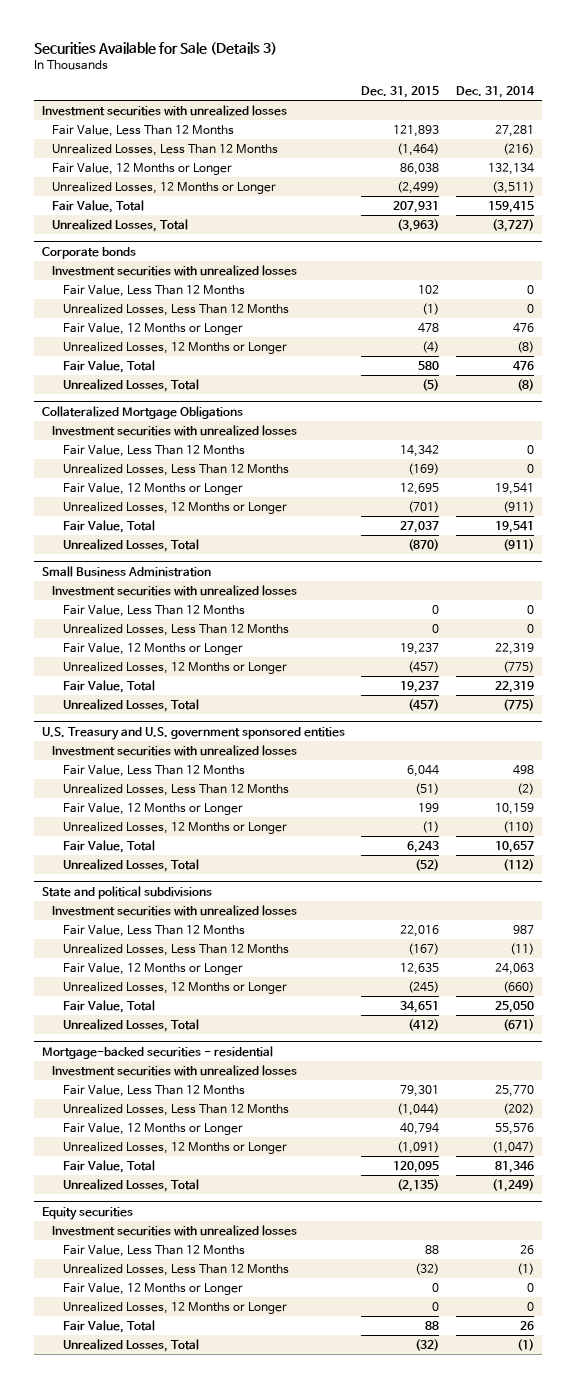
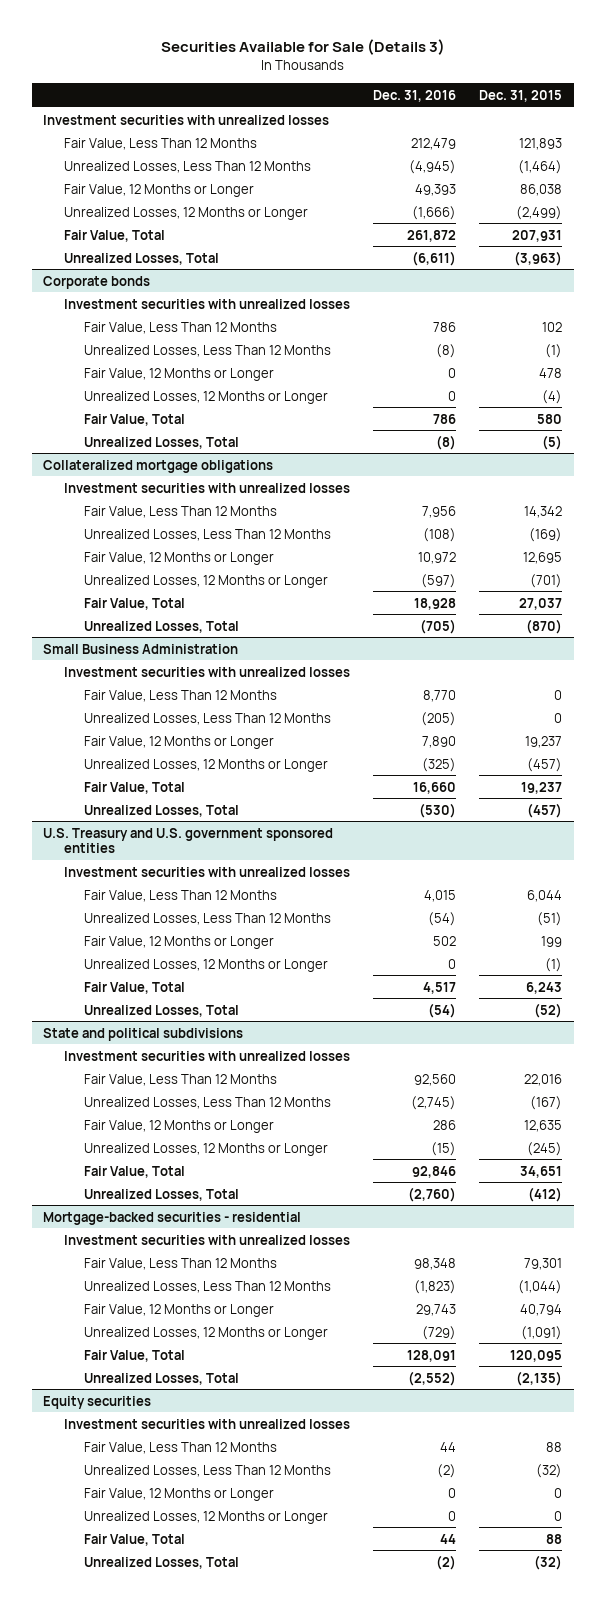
- | Dec. 31, 2015 | Dec. 31, 2014
+ | Dec. 31, 2016 | Dec. 31, 2015
- Collateralized Mortgage Obligations
+ Collateralized mortgage obligations

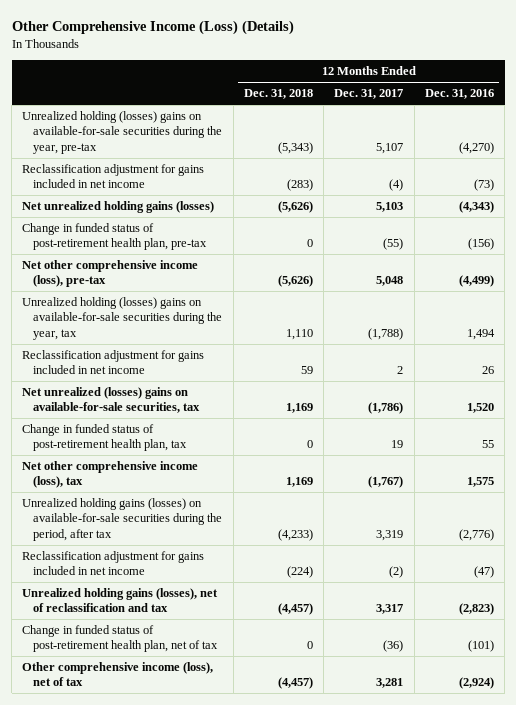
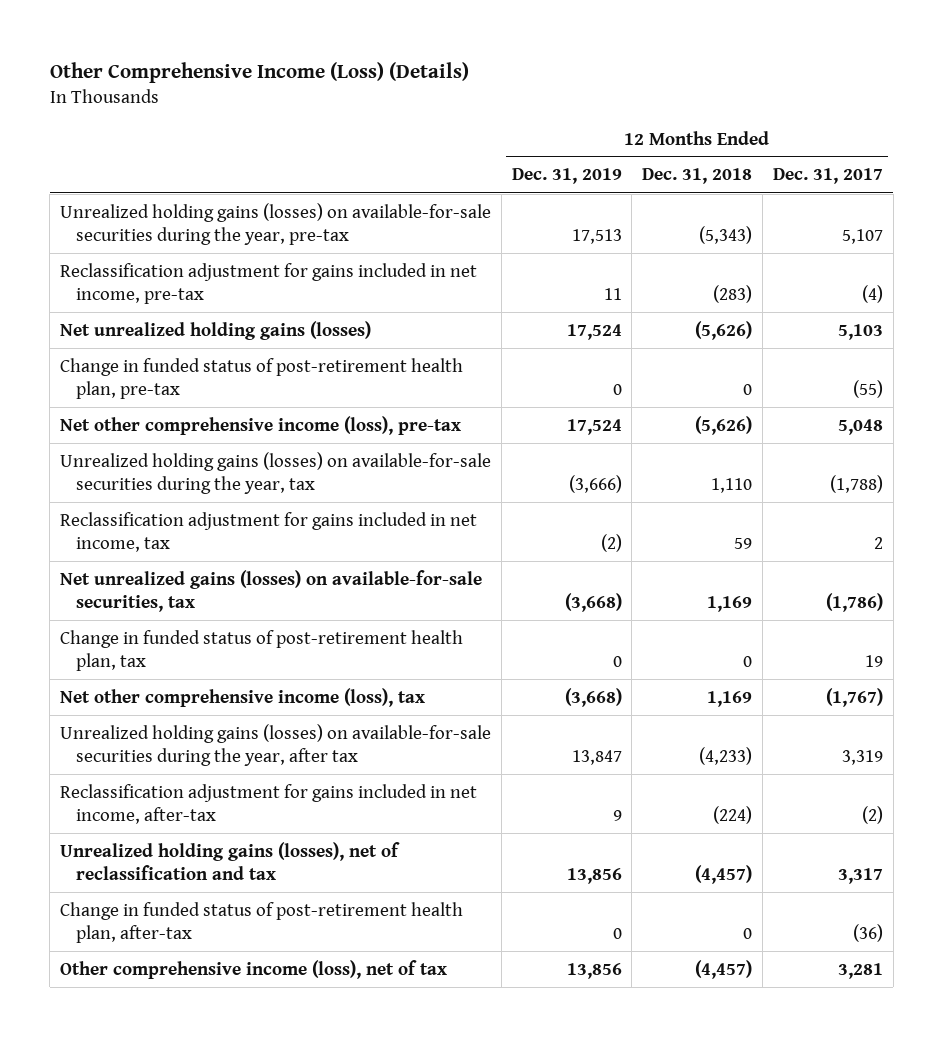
- | 12 Months Ended Dec. 31, 2018 | 12 Months Ended Dec. 31, 2017 | 12 Months Ended Dec. 31, 2016
+ | 12 Months Ended Dec. 31, 2019 | 12 Months Ended Dec. 31, 2018 | 12 Months Ended Dec. 31, 2017
- Unrealized holding (losses) gains on available-for-sale securities during the year, pre-tax | (5,343) | 5,107 | (4,270)
- Reclassification adjustment for gains included in net income | (283) | (4) | (73)
+ Unrealized holding gains (losses) on available-for-sale securities during the year, pre-tax | 17,513 | (5,343) | 5,107
+ Reclassification adjustment for gains included in net income, pre-tax | 11 | (283) | (4)
- Unrealized holding (losses) gains on available-for-sale securities during the year, tax | 1,110 | (1,788) | 1,494
- Reclassification adjustment for gains included in net income | 59 | 2 | 26
- Net unrealized (losses) gains on available-for-sale securities, tax | 1,169 | (1,786) | 1,520
+ Unrealized holding gains (losses) on available-for-sale securities during the year, tax | (3,666) | 1,110 | (1,788)
+ Reclassification adjustment for gains included in net income, tax | (2) | 59 | 2
+ Net unrealized gains (losses) on available-for-sale securities, tax | (3,668) | 1,169 | (1,786)
- Unrealized holding gains (losses) on available-for-sale securities during the period, after tax | (4,233) | 3,319 | (2,776)
- Reclassification adjustment for gains included in net income | (224) | (2) | (47)
+ Unrealized holding gains (losses) on available-for-sale securities during the year, after tax | 13,847 | (4,233) | 3,319
+ Reclassification adjustment for gains included in net income, after-tax | 9 | (224) | (2)
- Change in funded status of post-retirement health plan, net of tax | 0 | (36) | (101)
+ Change in funded status of post-retirement health plan, after-tax | 0 | 0 | (36)

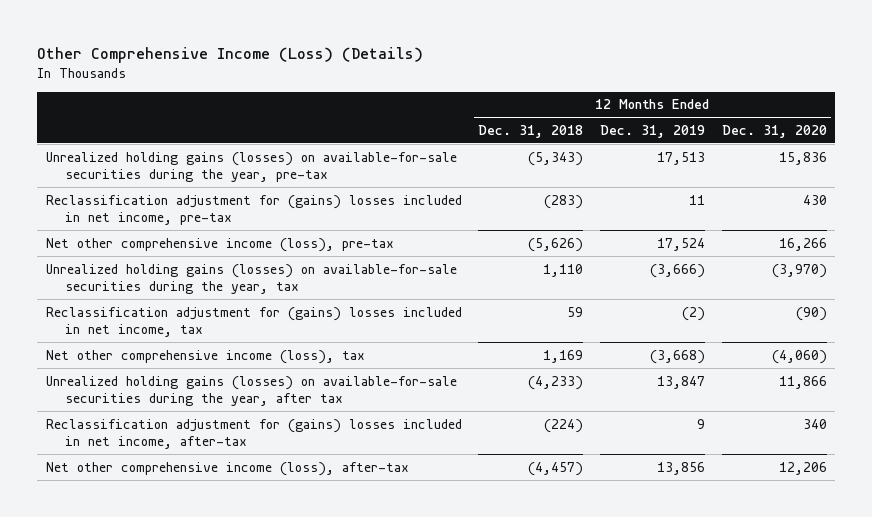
- | 12 Months Ended Dec. 31, 2019 | 12 Months Ended Dec. 31, 2018 | 12 Months Ended Dec. 31, 2017
+ | 12 Months Ended Dec. 31, 2018 | 12 Months Ended Dec. 31, 2019 | 12 Months Ended Dec. 31, 2020
- Reclassification adjustment for gains included in net income, pre-tax | 11 | (283) | (4)
- Net unrealized holding gains (losses) | 17,524 | (5,626) | 5,103
- Change in funded status of post-retirement health plan, pre-tax | 0 | 0 | (55)
+ Reclassification adjustment for (gains) losses included in net income, pre-tax | (283) | 11 | 430
- Reclassification adjustment for gains included in net income, tax | (2) | 59 | 2
- Net unrealized gains (losses) on available-for-sale securities, tax | (3,668) | 1,169 | (1,786)
- Change in funded status of post-retirement health plan, tax | 0 | 0 | 19
+ Reclassification adjustment for (gains) losses included in net income, tax | 59 | (2) | (90)
- Reclassification adjustment for gains included in net income, after-tax | 9 | (224) | (2)
- Unrealized holding gains (losses), net of reclassification and tax | 13,856 | (4,457) | 3,317
- Change in funded status of post-retirement health plan, after-tax | 0 | 0 | (36)
- Other comprehensive income (loss), net of tax | 13,856 | (4,457) | 3,281
+ Reclassification adjustment for (gains) losses included in net income, after-tax | (224) | 9 | 340
+ Net other comprehensive income (loss), after-tax | (4,457) | 13,856 | 12,206

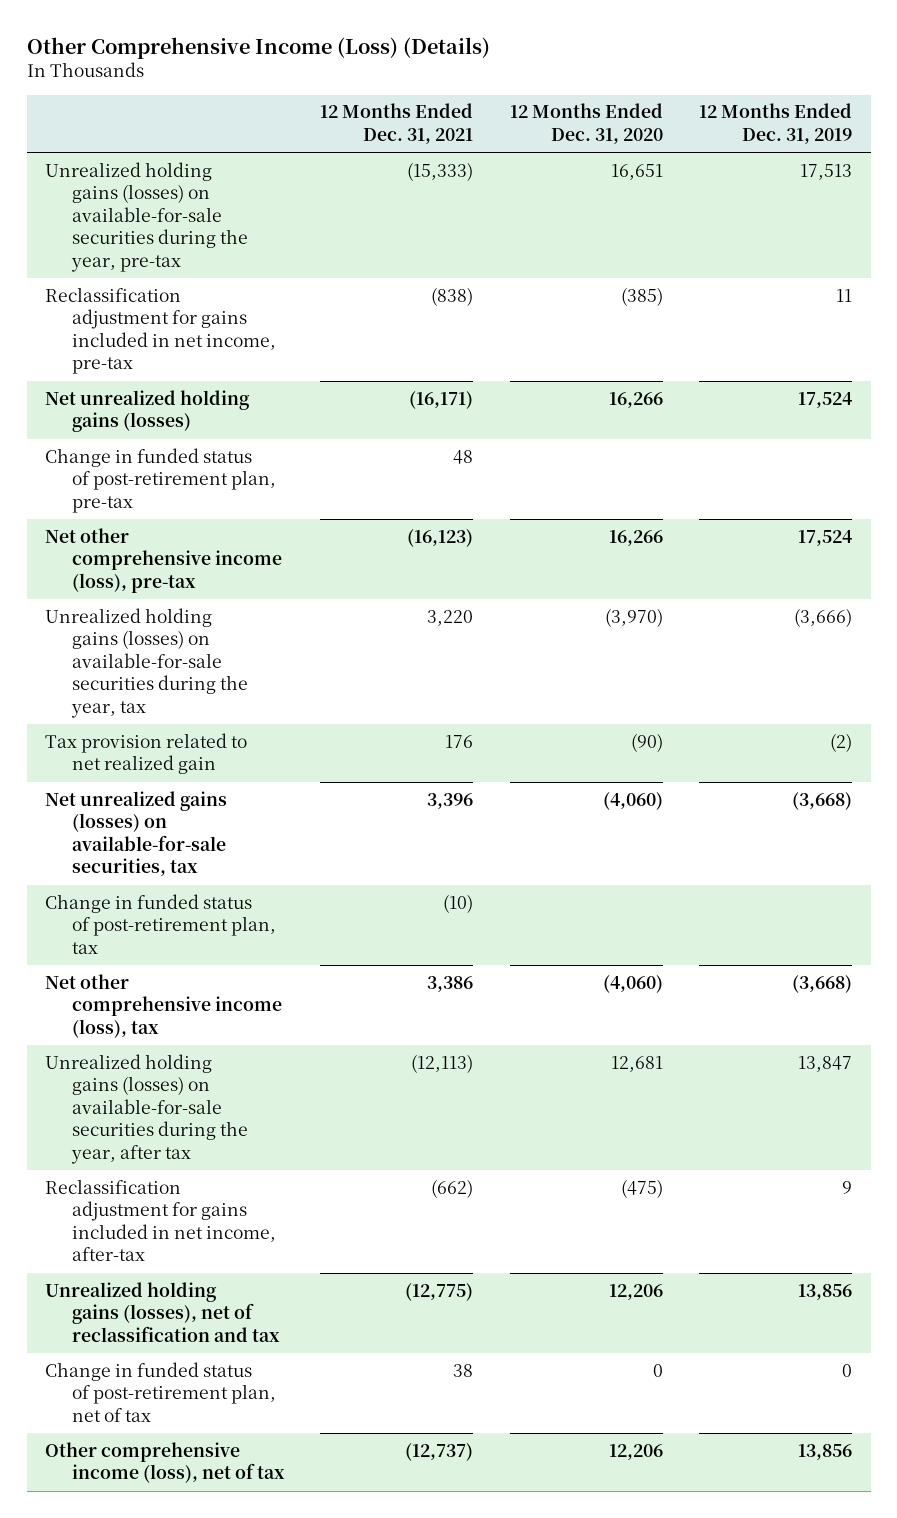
- | 12 Months Ended Dec. 31, 2018 | 12 Months Ended Dec. 31, 2019 | 12 Months Ended Dec. 31, 2020
+ | 12 Months Ended Dec. 31, 2021 | 12 Months Ended Dec. 31, 2020 | 12 Months Ended Dec. 31, 2019
- Unrealized holding gains (losses) on available-for-sale securities during the year, pre-tax | (5,343) | 17,513 | 15,836
- Reclassification adjustment for (gains) losses included in net income, pre-tax | (283) | 11 | 430
+ Unrealized holding gains (losses) on available-for-sale securities during the year, pre-tax | (15,333) | 16,651 | 17,513
+ Reclassification adjustment for gains included in net income, pre-tax | (838) | (385) | 11
+ Net unrealized holding gains (losses) | (16,171) | 16,266 | 17,524
+ Change in funded status of post-retirement plan, pre-tax | 48 | |
- Reclassification adjustment for (gains) losses included in net income, tax | 59 | (2) | (90)
+ Tax provision related to net realized gain | 176 | (90) | (2)
+ Net unrealized gains (losses) on available-for-sale securities, tax | 3,396 | (4,060) | (3,668)
+ Change in funded status of post-retirement plan, tax | (10) | |
- Unrealized holding gains (losses) on available-for-sale securities during the year, after tax | (4,233) | 13,847 | 11,866
- Reclassification adjustment for (gains) losses included in net income, after-tax | (224) | 9 | 340
- Net other comprehensive income (loss), after-tax | (4,457) | 13,856 | 12,206
+ Unrealized holding gains (losses) on available-for-sale securities during the year, after tax | (12,113) | 12,681 | 13,847
+ Reclassification adjustment for gains included in net income, after-tax | (662) | (475) | 9
+ Unrealized holding gains (losses), net of reclassification and tax | (12,775) | 12,206 | 13,856
+ Change in funded status of post-retirement plan, net of tax | 38 | 0 | 0
+ Other comprehensive income (loss), net of tax | (12,737) | 12,206 | 13,856

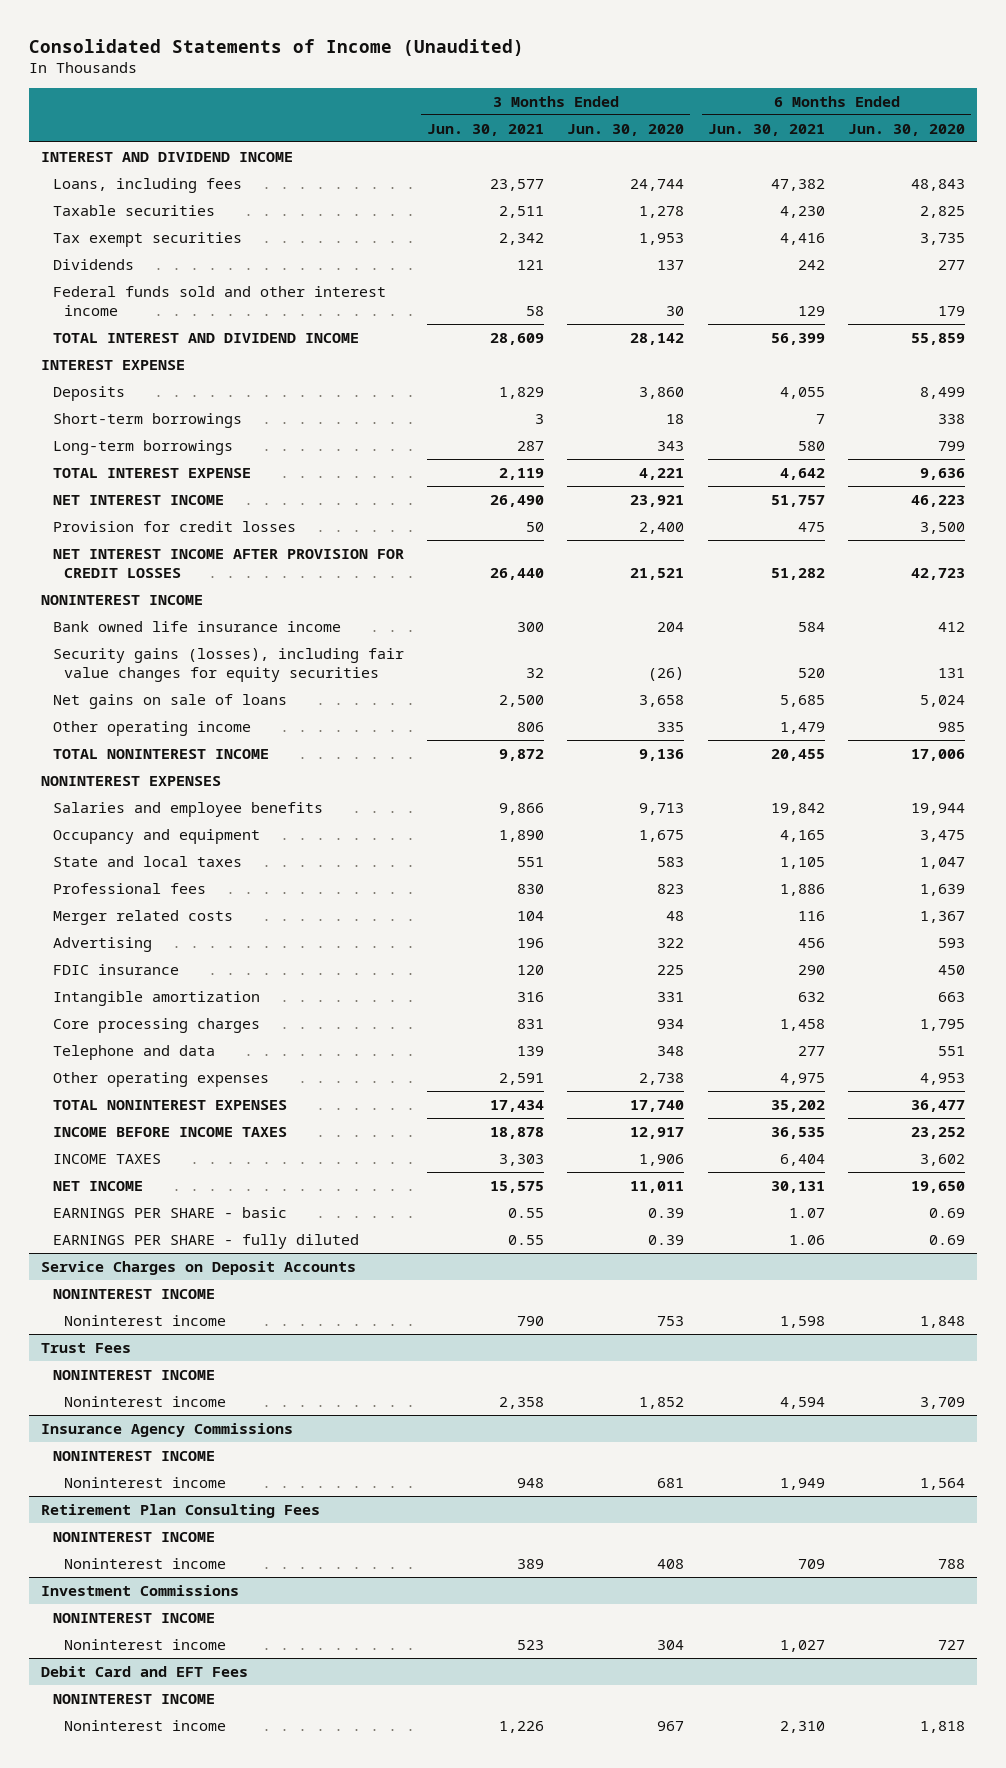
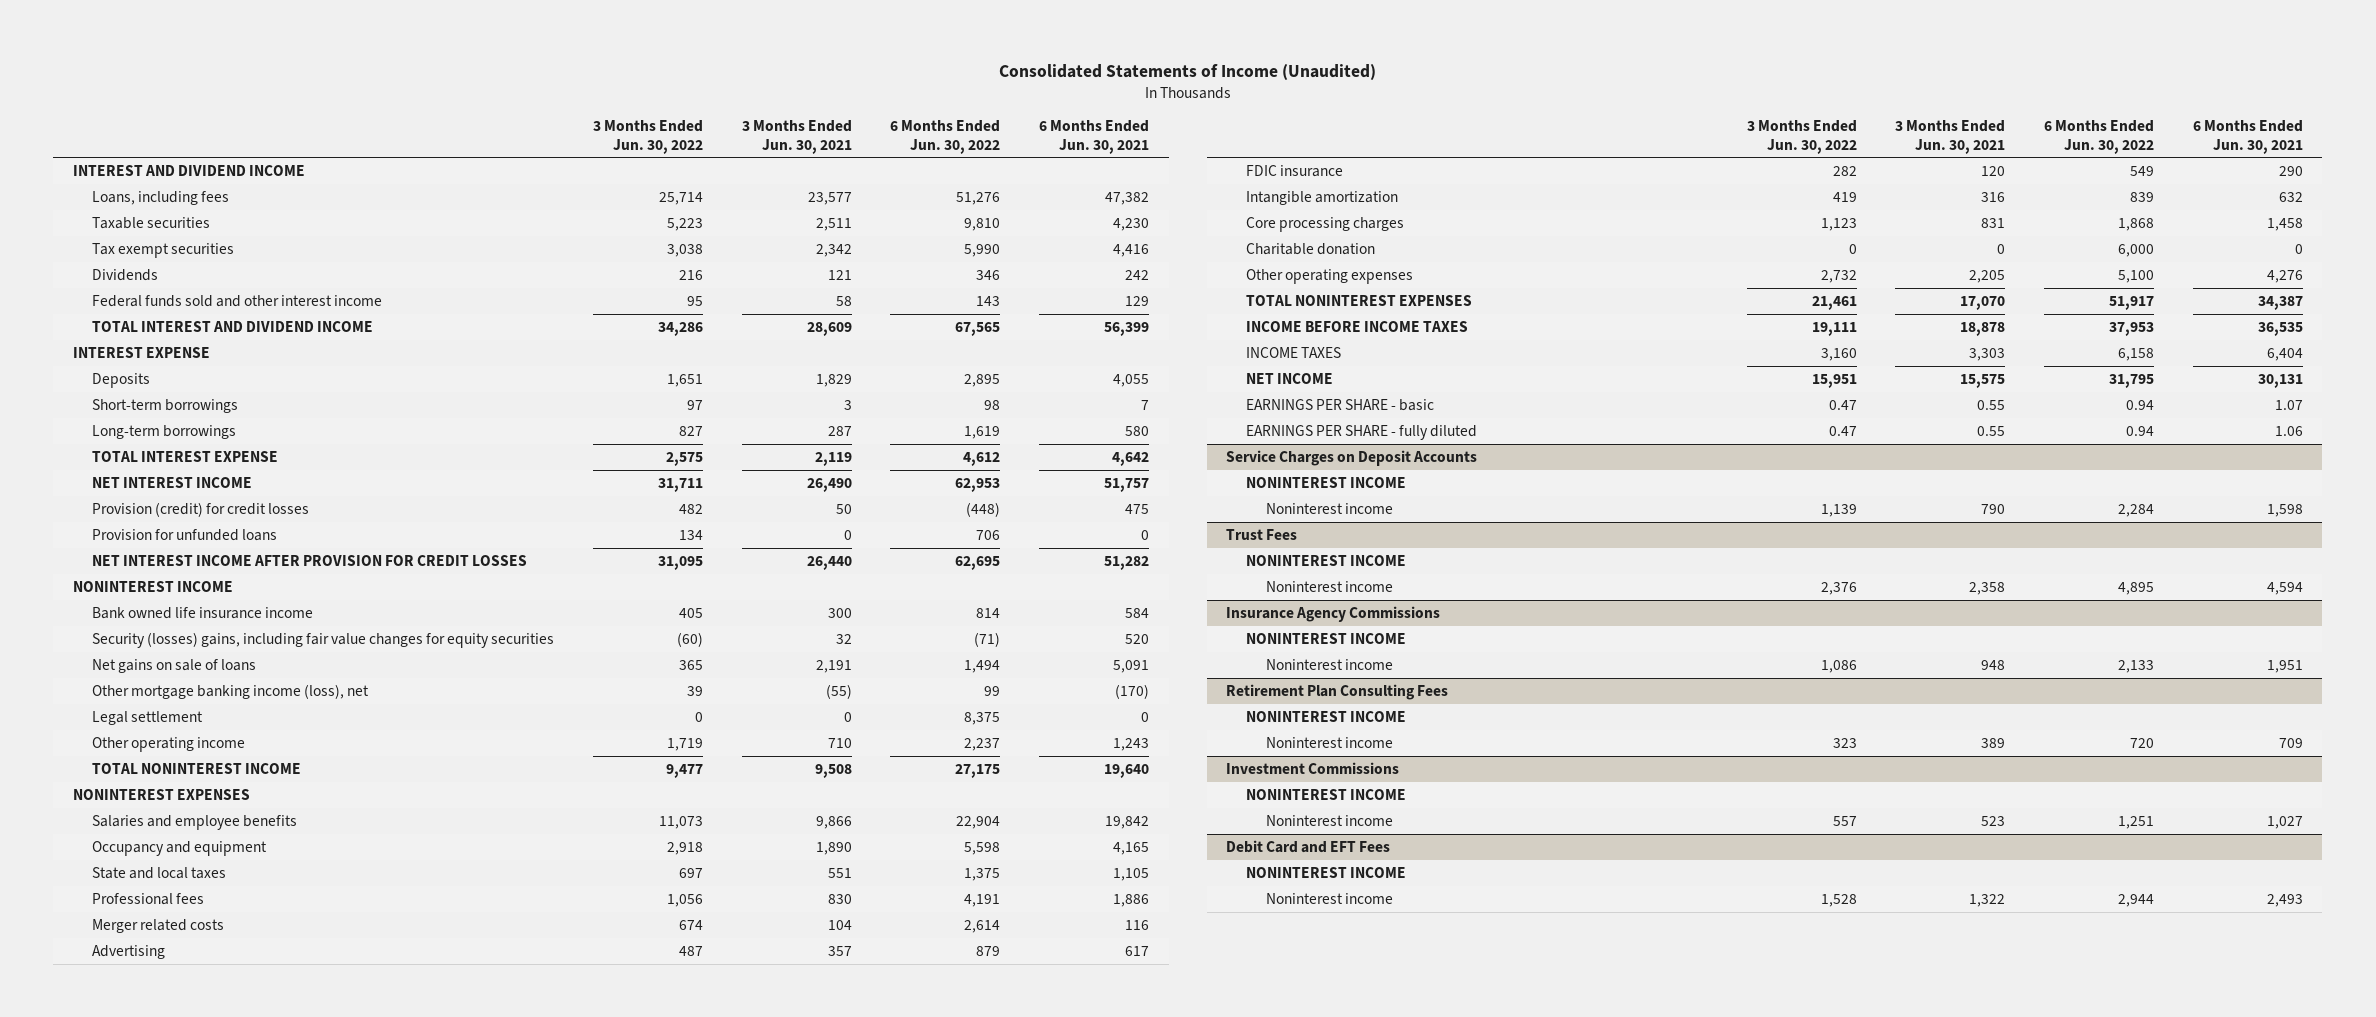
- | 3 Months Ended Jun. 30, 2021 | 3 Months Ended Jun. 30, 2020 | 6 Months Ended Jun. 30, 2021 | 6 Months Ended Jun. 30, 2020
+ | 3 Months Ended Jun. 30, 2022 | 3 Months Ended Jun. 30, 2021 | 6 Months Ended Jun. 30, 2022 | 6 Months Ended Jun. 30, 2021
- Provision for credit losses | 50 | 2,400 | 475 | 3,500
+ Provision (credit) for credit losses | 482 | 50 | (448) | 475
+ Provision for unfunded loans | 134 | 0 | 706 | 0
- Security gains (losses), including fair value changes for equity securities | 32 | (26) | 520 | 131
- Net gains on sale of loans | 2,500 | 3,658 | 5,685 | 5,024
- Other operating income | 806 | 335 | 1,479 | 985
- TOTAL NONINTEREST INCOME | 9,872 | 9,136 | 20,455 | 17,006
+ Security (losses) gains, including fair value changes for equity securities | (60) | 32 | (71) | 520
+ Net gains on sale of loans | 365 | 2,191 | 1,494 | 5,091
+ Other mortgage banking income (loss), net | 39 | (55) | 99 | (170)
+ Legal settlement | 0 | 0 | 8,375 | 0
+ Other operating income | 1,719 | 710 | 2,237 | 1,243
+ TOTAL NONINTEREST INCOME | 9,477 | 9,508 | 27,175 | 19,640
- Advertising | 196 | 322 | 456 | 593
+ Advertising | 487 | 357 | 879 | 617
- Telephone and data | 139 | 348 | 277 | 551
- Other operating expenses | 2,591 | 2,738 | 4,975 | 4,953
- TOTAL NONINTEREST EXPENSES | 17,434 | 17,740 | 35,202 | 36,477
+ Charitable donation | 0 | 0 | 6,000 | 0
+ Other operating expenses | 2,732 | 2,205 | 5,100 | 4,276
+ TOTAL NONINTEREST EXPENSES | 21,461 | 17,070 | 51,917 | 34,387
@ Insurance Agency Commissions
- Noninterest income | 948 | 681 | 1,949 | 1,564
+ Noninterest income | 1,086 | 948 | 2,133 | 1,951
@ Debit Card and EFT Fees
- Noninterest income | 1,226 | 967 | 2,310 | 1,818
+ Noninterest income | 1,528 | 1,322 | 2,944 | 2,493

